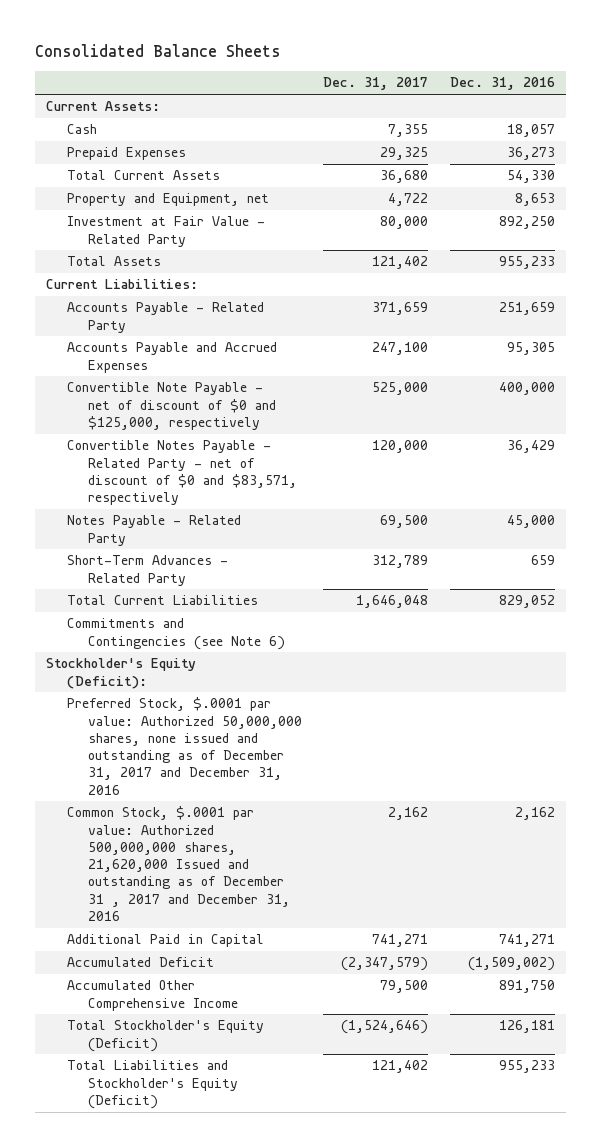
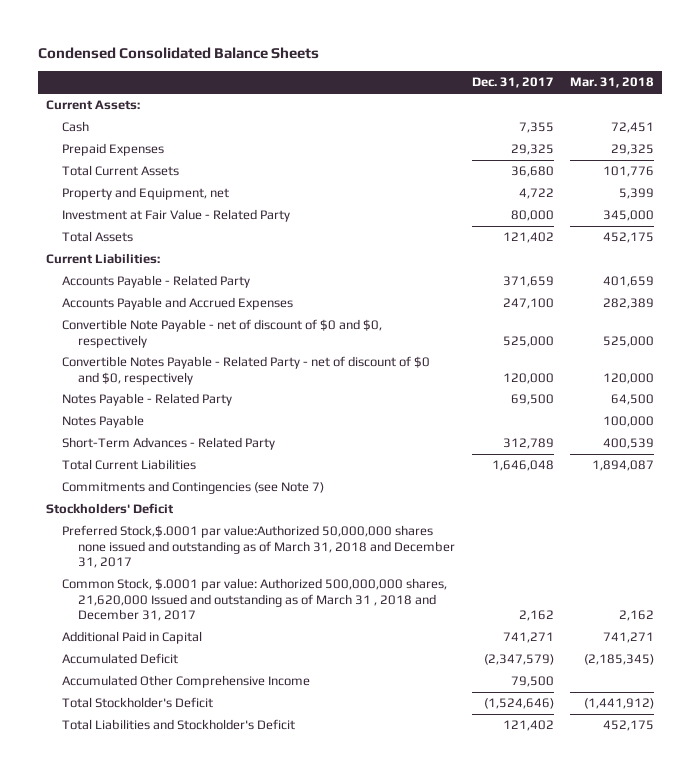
- Consolidated Balance Sheets
+ Condensed Consolidated Balance Sheets
- | Dec. 31, 2017 | Dec. 31, 2016
+ | Dec. 31, 2017 | Mar. 31, 2018
- Convertible Note Payable - net of discount of $0 and $125,000, respectively | 525,000 | 400,000
- Convertible Notes Payable - Related Party - net of discount of $0 and $83,571, respectively | 120,000 | 36,429
+ Convertible Note Payable - net of discount of $0 and $0, respectively | 525,000 | 525,000
+ Convertible Notes Payable - Related Party - net of discount of $0 and $0, respectively | 120,000 | 120,000
+ Notes Payable | | 100,000
- Commitments and Contingencies (see Note 6)
- Stockholder's Equity (Deficit):
- Preferred Stock, $.0001 par value: Authorized 50,000,000 shares, none issued and outstanding as of December 31, 2017 and December 31, 2016
- Common Stock, $.0001 par value: Authorized 500,000,000 shares, 21,620,000 Issued and outstanding as of December 31 , 2017 and December 31, 2016 | 2,162 | 2,162
+ Commitments and Contingencies (see Note 7)
+ Stockholders' Deficit
+ Preferred Stock,$.0001 par value:Authorized 50,000,000 shares none issued and outstanding as of March 31, 2018 and December 31, 2017
+ Common Stock, $.0001 par value: Authorized 500,000,000 shares, 21,620,000 Issued and outstanding as of March 31 , 2018 and December 31, 2017 | 2,162 | 2,162
- Total Stockholder's Equity (Deficit) | (1,524,646) | 126,181
- Total Liabilities and Stockholder's Equity (Deficit) | 121,402 | 955,233
+ Total Stockholder's Deficit | (1,524,646) | (1,441,912)
+ Total Liabilities and Stockholder's Deficit | 121,402 | 452,175

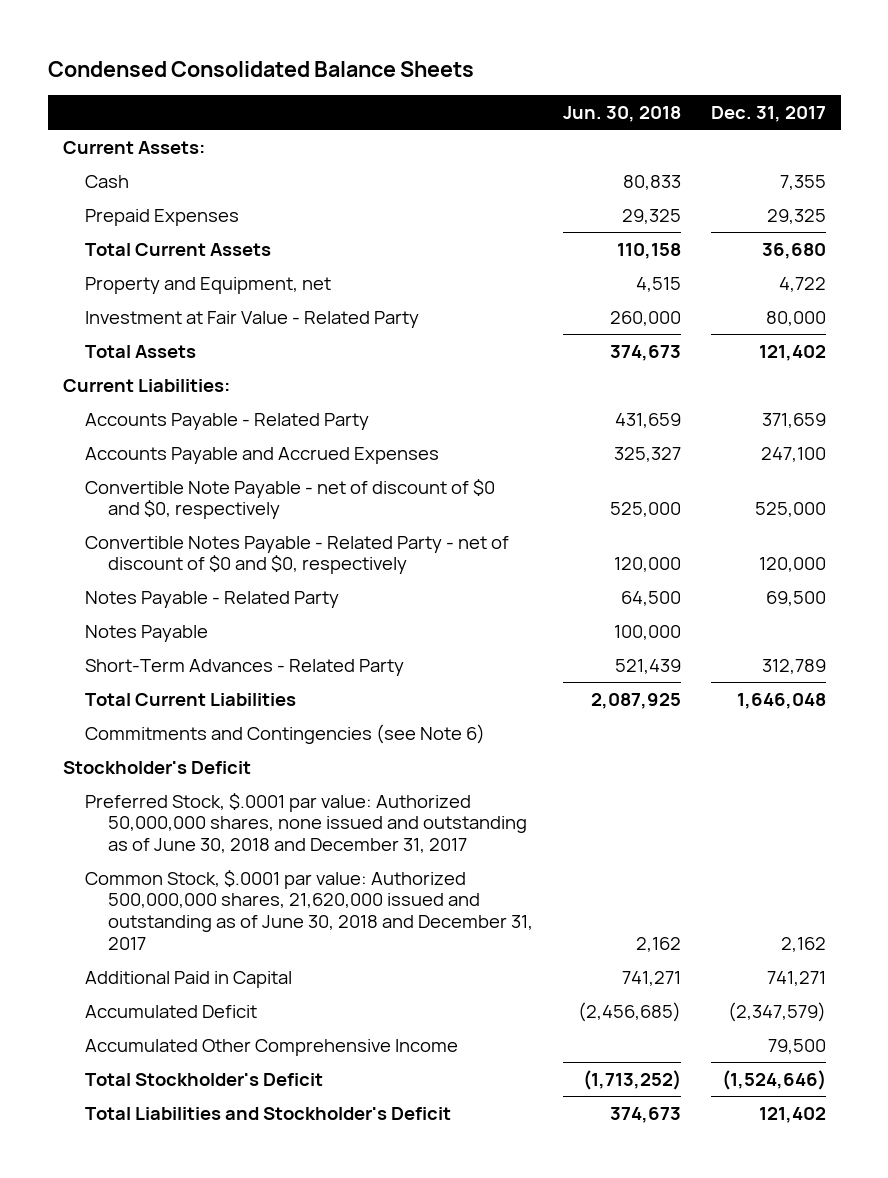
- | Dec. 31, 2017 | Mar. 31, 2018
+ | Jun. 30, 2018 | Dec. 31, 2017
- Commitments and Contingencies (see Note 7)
- Stockholders' Deficit
- Preferred Stock,$.0001 par value:Authorized 50,000,000 shares none issued and outstanding as of March 31, 2018 and December 31, 2017
- Common Stock, $.0001 par value: Authorized 500,000,000 shares, 21,620,000 Issued and outstanding as of March 31 , 2018 and December 31, 2017 | 2,162 | 2,162
+ Commitments and Contingencies (see Note 6)
+ Stockholder's Deficit
+ Preferred Stock, $.0001 par value: Authorized 50,000,000 shares, none issued and outstanding as of June 30, 2018 and December 31, 2017
+ Common Stock, $.0001 par value: Authorized 500,000,000 shares, 21,620,000 issued and outstanding as of June 30, 2018 and December 31, 2017 | 2,162 | 2,162

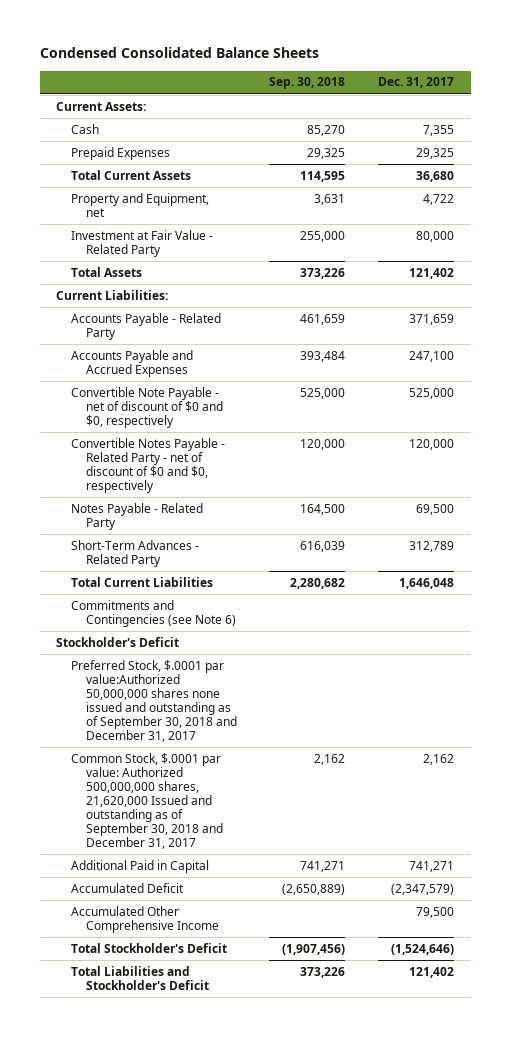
- | Jun. 30, 2018 | Dec. 31, 2017
+ | Sep. 30, 2018 | Dec. 31, 2017
- Notes Payable | 100,000 |
- Preferred Stock, $.0001 par value: Authorized 50,000,000 shares, none issued and outstanding as of June 30, 2018 and December 31, 2017
- Common Stock, $.0001 par value: Authorized 500,000,000 shares, 21,620,000 issued and outstanding as of June 30, 2018 and December 31, 2017 | 2,162 | 2,162
+ Preferred Stock, $.0001 par value:Authorized 50,000,000 shares none issued and outstanding as of September 30, 2018 and December 31, 2017
+ Common Stock, $.0001 par value: Authorized 500,000,000 shares, 21,620,000 Issued and outstanding as of September 30, 2018 and December 31, 2017 | 2,162 | 2,162

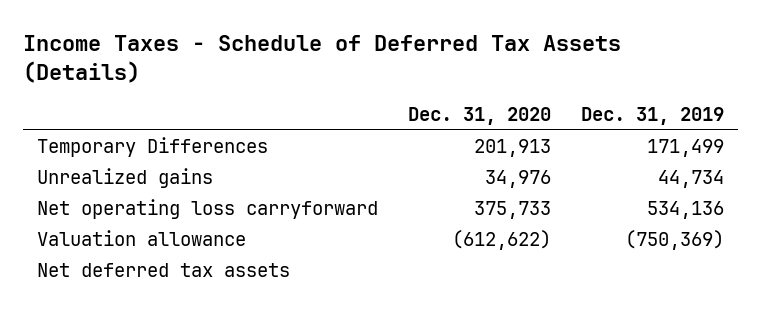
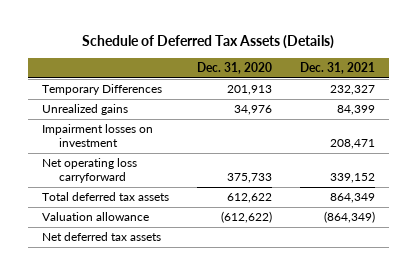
- Income Taxes - Schedule of Deferred Tax Assets (Details)
+ Schedule of Deferred Tax Assets (Details)
- | Dec. 31, 2020 | Dec. 31, 2019
+ | Dec. 31, 2020 | Dec. 31, 2021
+ Impairment losses on investment | | 208,471
+ Total deferred tax assets | 612,622 | 864,349

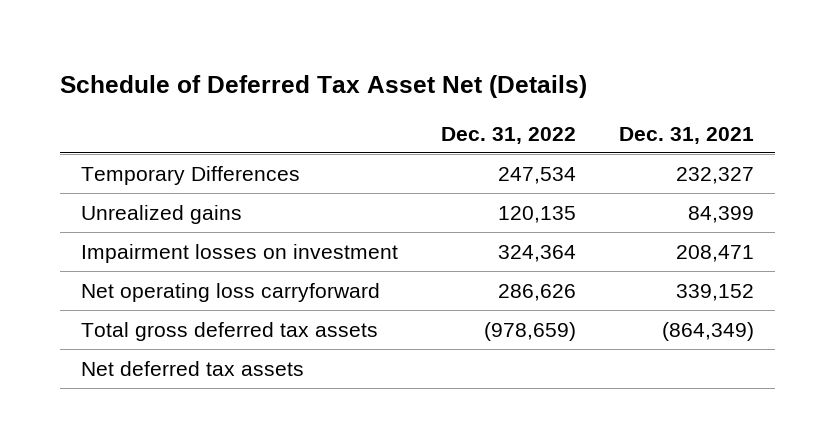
- Schedule of Deferred Tax Assets (Details)
+ Schedule of Deferred Tax Asset Net (Details)
- | Dec. 31, 2020 | Dec. 31, 2021
+ | Dec. 31, 2022 | Dec. 31, 2021
- Total deferred tax assets | 612,622 | 864,349
- Valuation allowance | (612,622) | (864,349)
+ Total gross deferred tax assets | (978,659) | (864,349)

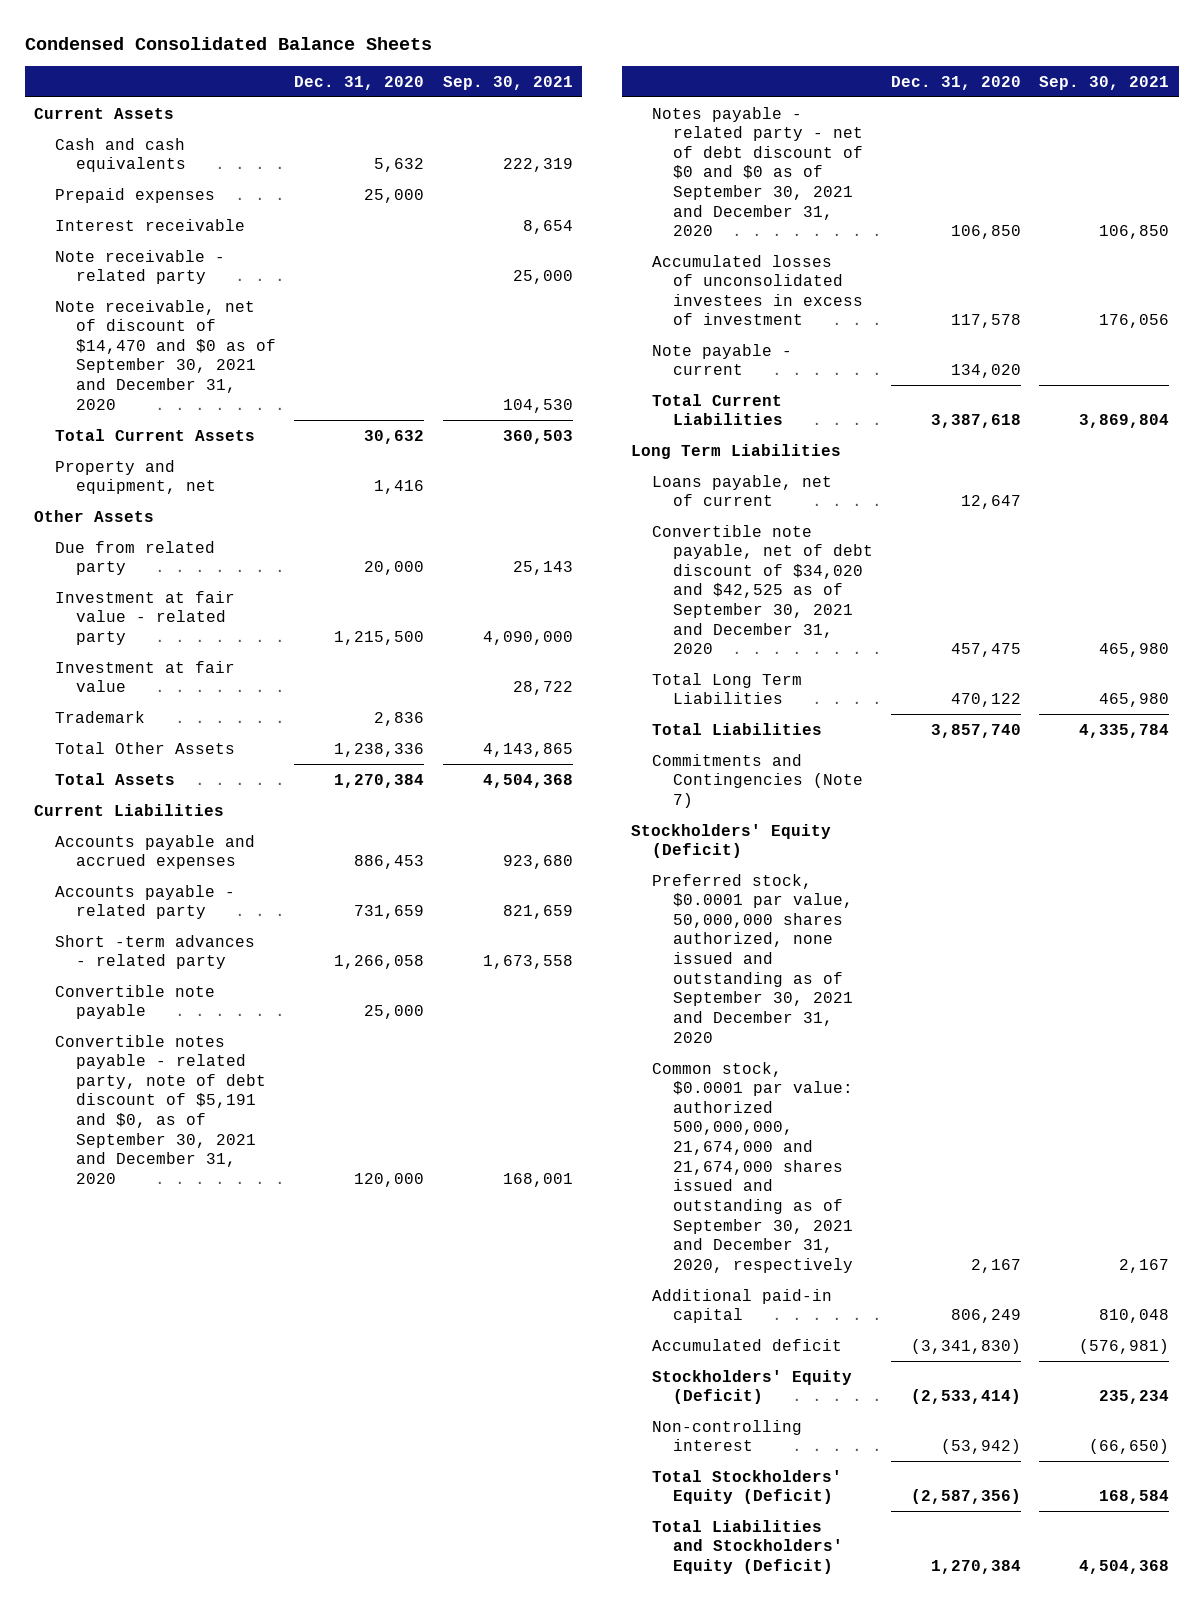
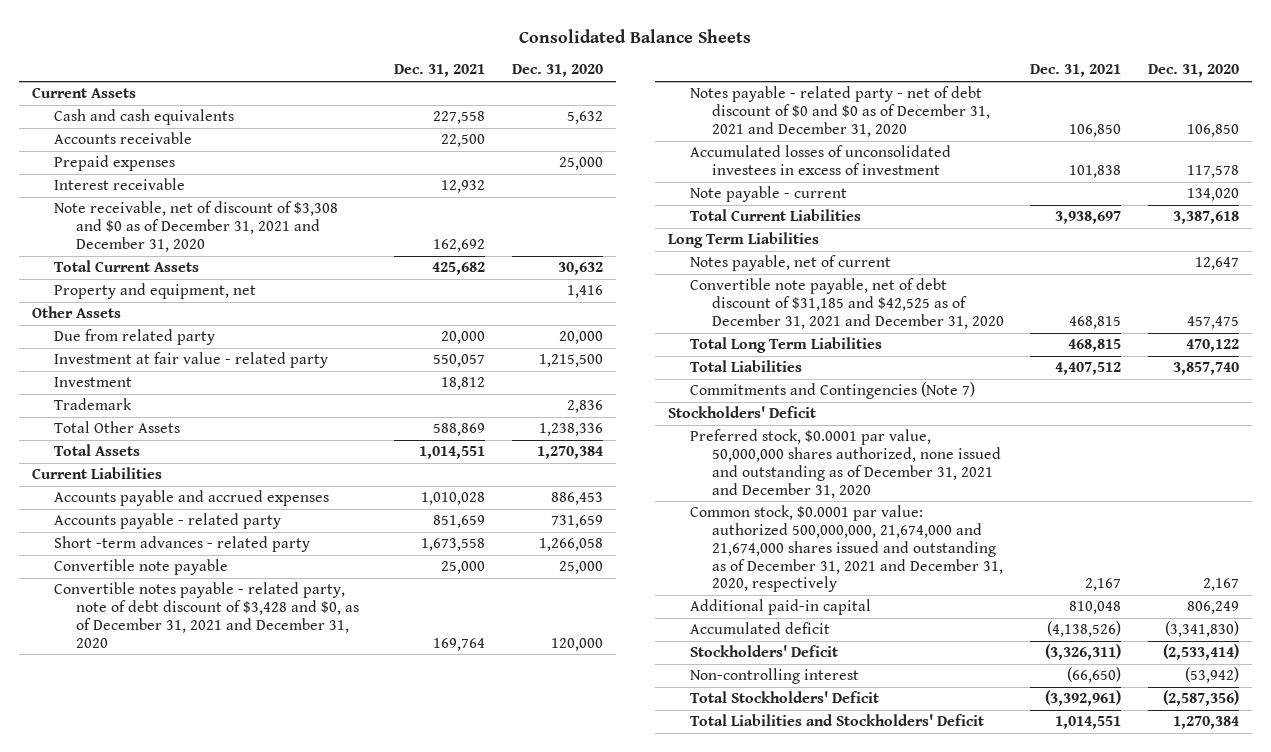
- Condensed Consolidated Balance Sheets
+ Consolidated Balance Sheets
- | Dec. 31, 2020 | Sep. 30, 2021
+ | Dec. 31, 2021 | Dec. 31, 2020
+ Accounts receivable | 22,500 |
- Note receivable - related party | | 25,000
- Note receivable, net of discount of $14,470 and $0 as of September 30, 2021 and December 31, 2020 | | 104,530
+ Note receivable, net of discount of $3,308 and $0 as of December 31, 2021 and December 31, 2020 | 162,692 |
- Investment at fair value | | 28,722
+ Investment | 18,812 |
- Convertible notes payable - related party, note of debt discount of $5,191 and $0, as of September 30, 2021 and December 31, 2020 | 120,000 | 168,001
- Notes payable - related party - net of debt discount of $0 and $0 as of September 30, 2021 and December 31, 2020 | 106,850 | 106,850
+ Convertible notes payable - related party, note of debt discount of $3,428 and $0, as of December 31, 2021 and December 31, 2020 | 169,764 | 120,000
+ Notes payable - related party - net of debt discount of $0 and $0 as of December 31, 2021 and December 31, 2020 | 106,850 | 106,850
- Loans payable, net of current | 12,647 |
- Convertible note payable, net of debt discount of $34,020 and $42,525 as of September 30, 2021 and December 31, 2020 | 457,475 | 465,980
+ Notes payable, net of current | | 12,647
+ Convertible note payable, net of debt discount of $31,185 and $42,525 as of December 31, 2021 and December 31, 2020 | 468,815 | 457,475
- Stockholders' Equity (Deficit)
- Preferred stock, $0.0001 par value, 50,000,000 shares authorized, none issued and outstanding as of September 30, 2021 and December 31, 2020
- Common stock, $0.0001 par value: authorized 500,000,000, 21,674,000 and 21,674,000 shares issued and outstanding as of September 30, 2021 and December 31, 2020, respectively | 2,167 | 2,167
+ Stockholders' Deficit
+ Preferred stock, $0.0001 par value, 50,000,000 shares authorized, none issued and outstanding as of December 31, 2021 and December 31, 2020
+ Common stock, $0.0001 par value: authorized 500,000,000, 21,674,000 and 21,674,000 shares issued and outstanding as of December 31, 2021 and December 31, 2020, respectively | 2,167 | 2,167
- Stockholders' Equity (Deficit) | (2,533,414) | 235,234
+ Stockholders' Deficit | (3,326,311) | (2,533,414)
- Total Stockholders' Equity (Deficit) | (2,587,356) | 168,584
- Total Liabilities and Stockholders' Equity (Deficit) | 1,270,384 | 4,504,368
+ Total Stockholders' Deficit | (3,392,961) | (2,587,356)
+ Total Liabilities and Stockholders' Deficit | 1,014,551 | 1,270,384

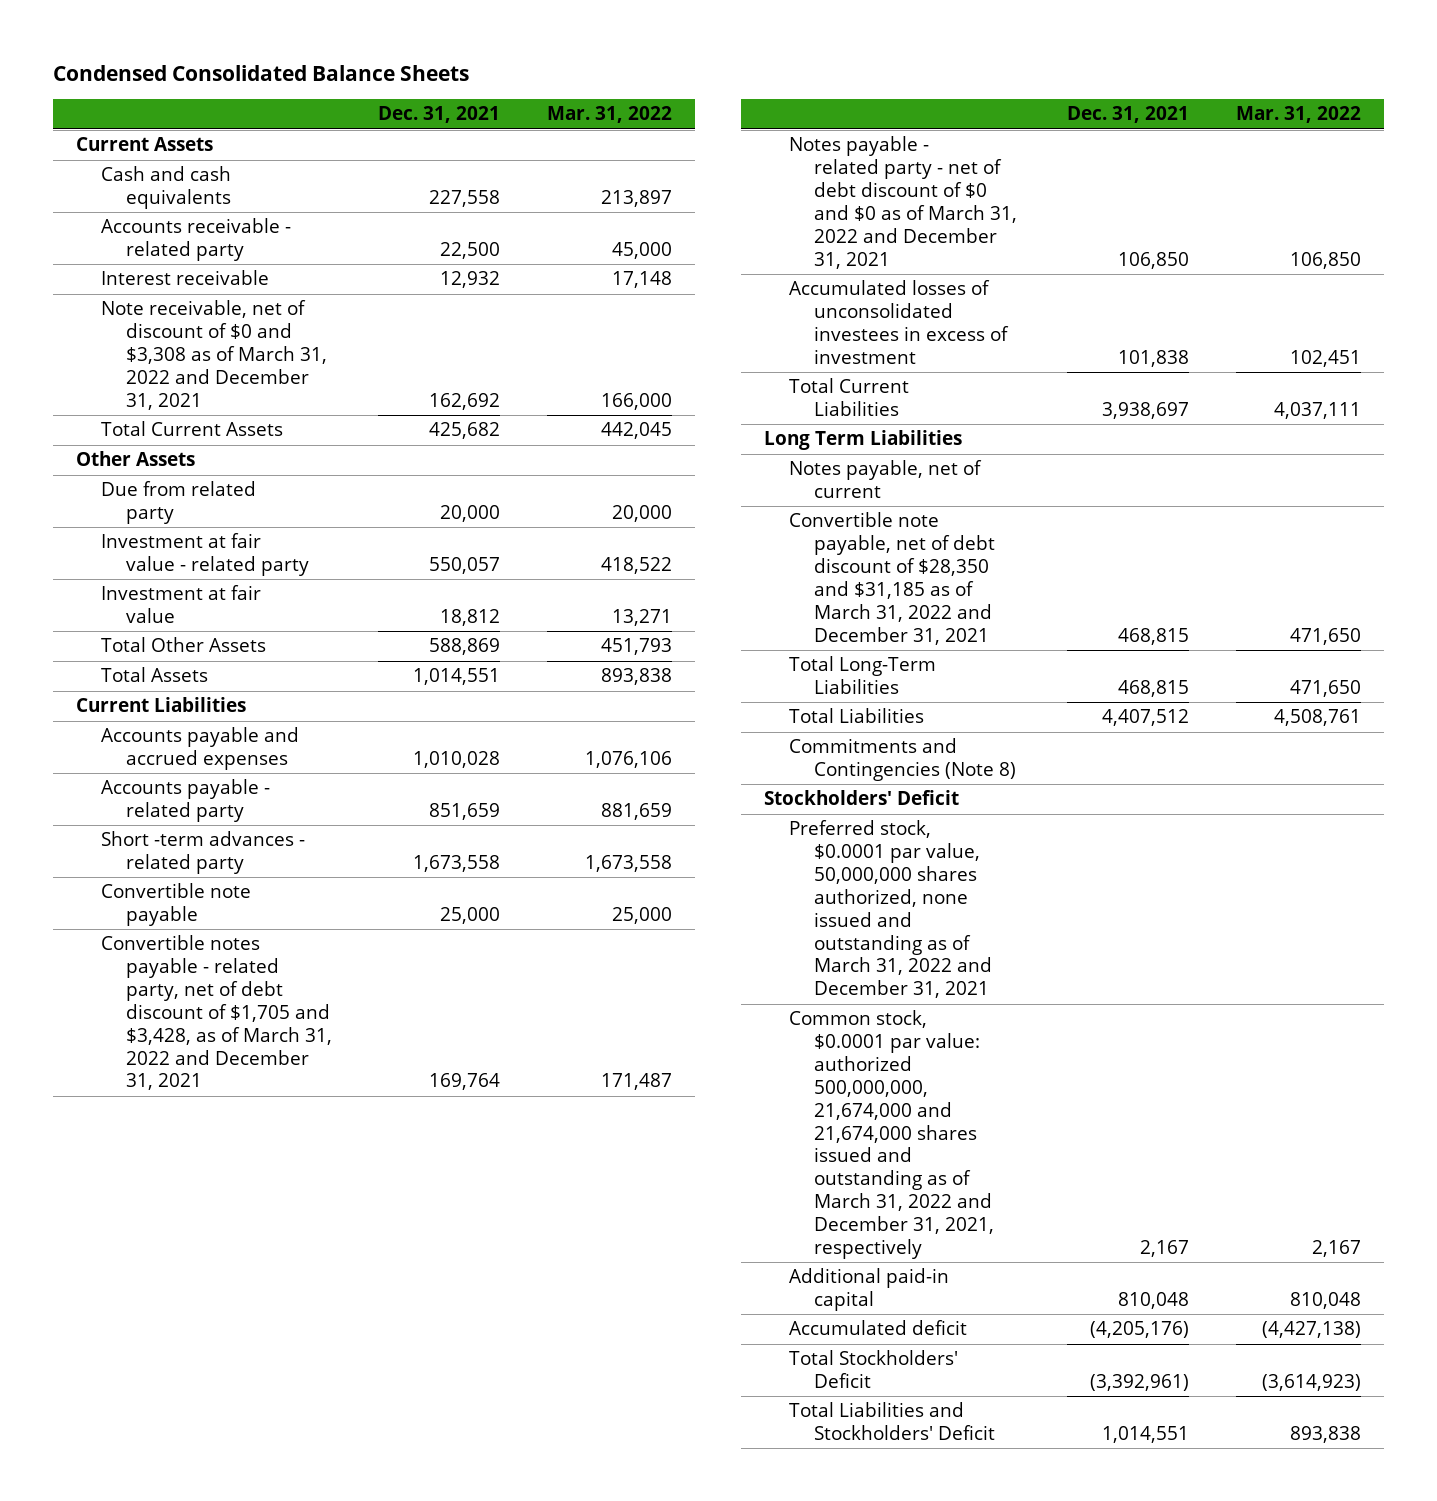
- Consolidated Balance Sheets
+ Condensed Consolidated Balance Sheets
- | Dec. 31, 2021 | Dec. 31, 2020
+ | Dec. 31, 2021 | Mar. 31, 2022
- Accounts receivable | 22,500 |
- Prepaid expenses | | 25,000
+ Accounts receivable - related party | 22,500 | 45,000
- Note receivable, net of discount of $3,308 and $0 as of December 31, 2021 and December 31, 2020 | 162,692 |
+ Note receivable, net of discount of $0 and $3,308 as of March 31, 2022 and December 31, 2021 | 162,692 | 166,000
- Property and equipment, net | | 1,416
- Investment | 18,812 |
- Trademark | | 2,836
+ Investment at fair value | 18,812 | 13,271
- Convertible notes payable - related party, note of debt discount of $3,428 and $0, as of December 31, 2021 and December 31, 2020 | 169,764 | 120,000
- Notes payable - related party - net of debt discount of $0 and $0 as of December 31, 2021 and December 31, 2020 | 106,850 | 106,850
+ Convertible notes payable - related party, net of debt discount of $1,705 and $3,428, as of March 31, 2022 and December 31, 2021 | 169,764 | 171,487
+ Notes payable - related party - net of debt discount of $0 and $0 as of March 31, 2022 and December 31, 2021 | 106,850 | 106,850
- Note payable - current | | 134,020
- Convertible note payable, net of debt discount of $31,185 and $42,525 as of December 31, 2021 and December 31, 2020 | 468,815 | 457,475
- Total Long Term Liabilities | 468,815 | 470,122
+ Convertible note payable, net of debt discount of $28,350 and $31,185 as of March 31, 2022 and December 31, 2021 | 468,815 | 471,650
+ Total Long-Term Liabilities | 468,815 | 471,650
- Commitments and Contingencies (Note 7)
+ Commitments and Contingencies (Note 8)
- Preferred stock, $0.0001 par value, 50,000,000 shares authorized, none issued and outstanding as of December 31, 2021 and December 31, 2020
- Common stock, $0.0001 par value: authorized 500,000,000, 21,674,000 and 21,674,000 shares issued and outstanding as of December 31, 2021 and December 31, 2020, respectively | 2,167 | 2,167
+ Preferred stock, $0.0001 par value, 50,000,000 shares authorized, none issued and outstanding as of March 31, 2022 and December 31, 2021
+ Common stock, $0.0001 par value: authorized 500,000,000, 21,674,000 and 21,674,000 shares issued and outstanding as of March 31, 2022 and December 31, 2021, respectively | 2,167 | 2,167
- Accumulated deficit | (4,138,526) | (3,341,830)
- Stockholders' Deficit | (3,326,311) | (2,533,414)
- Non-controlling interest | (66,650) | (53,942)
+ Accumulated deficit | (4,205,176) | (4,427,138)

